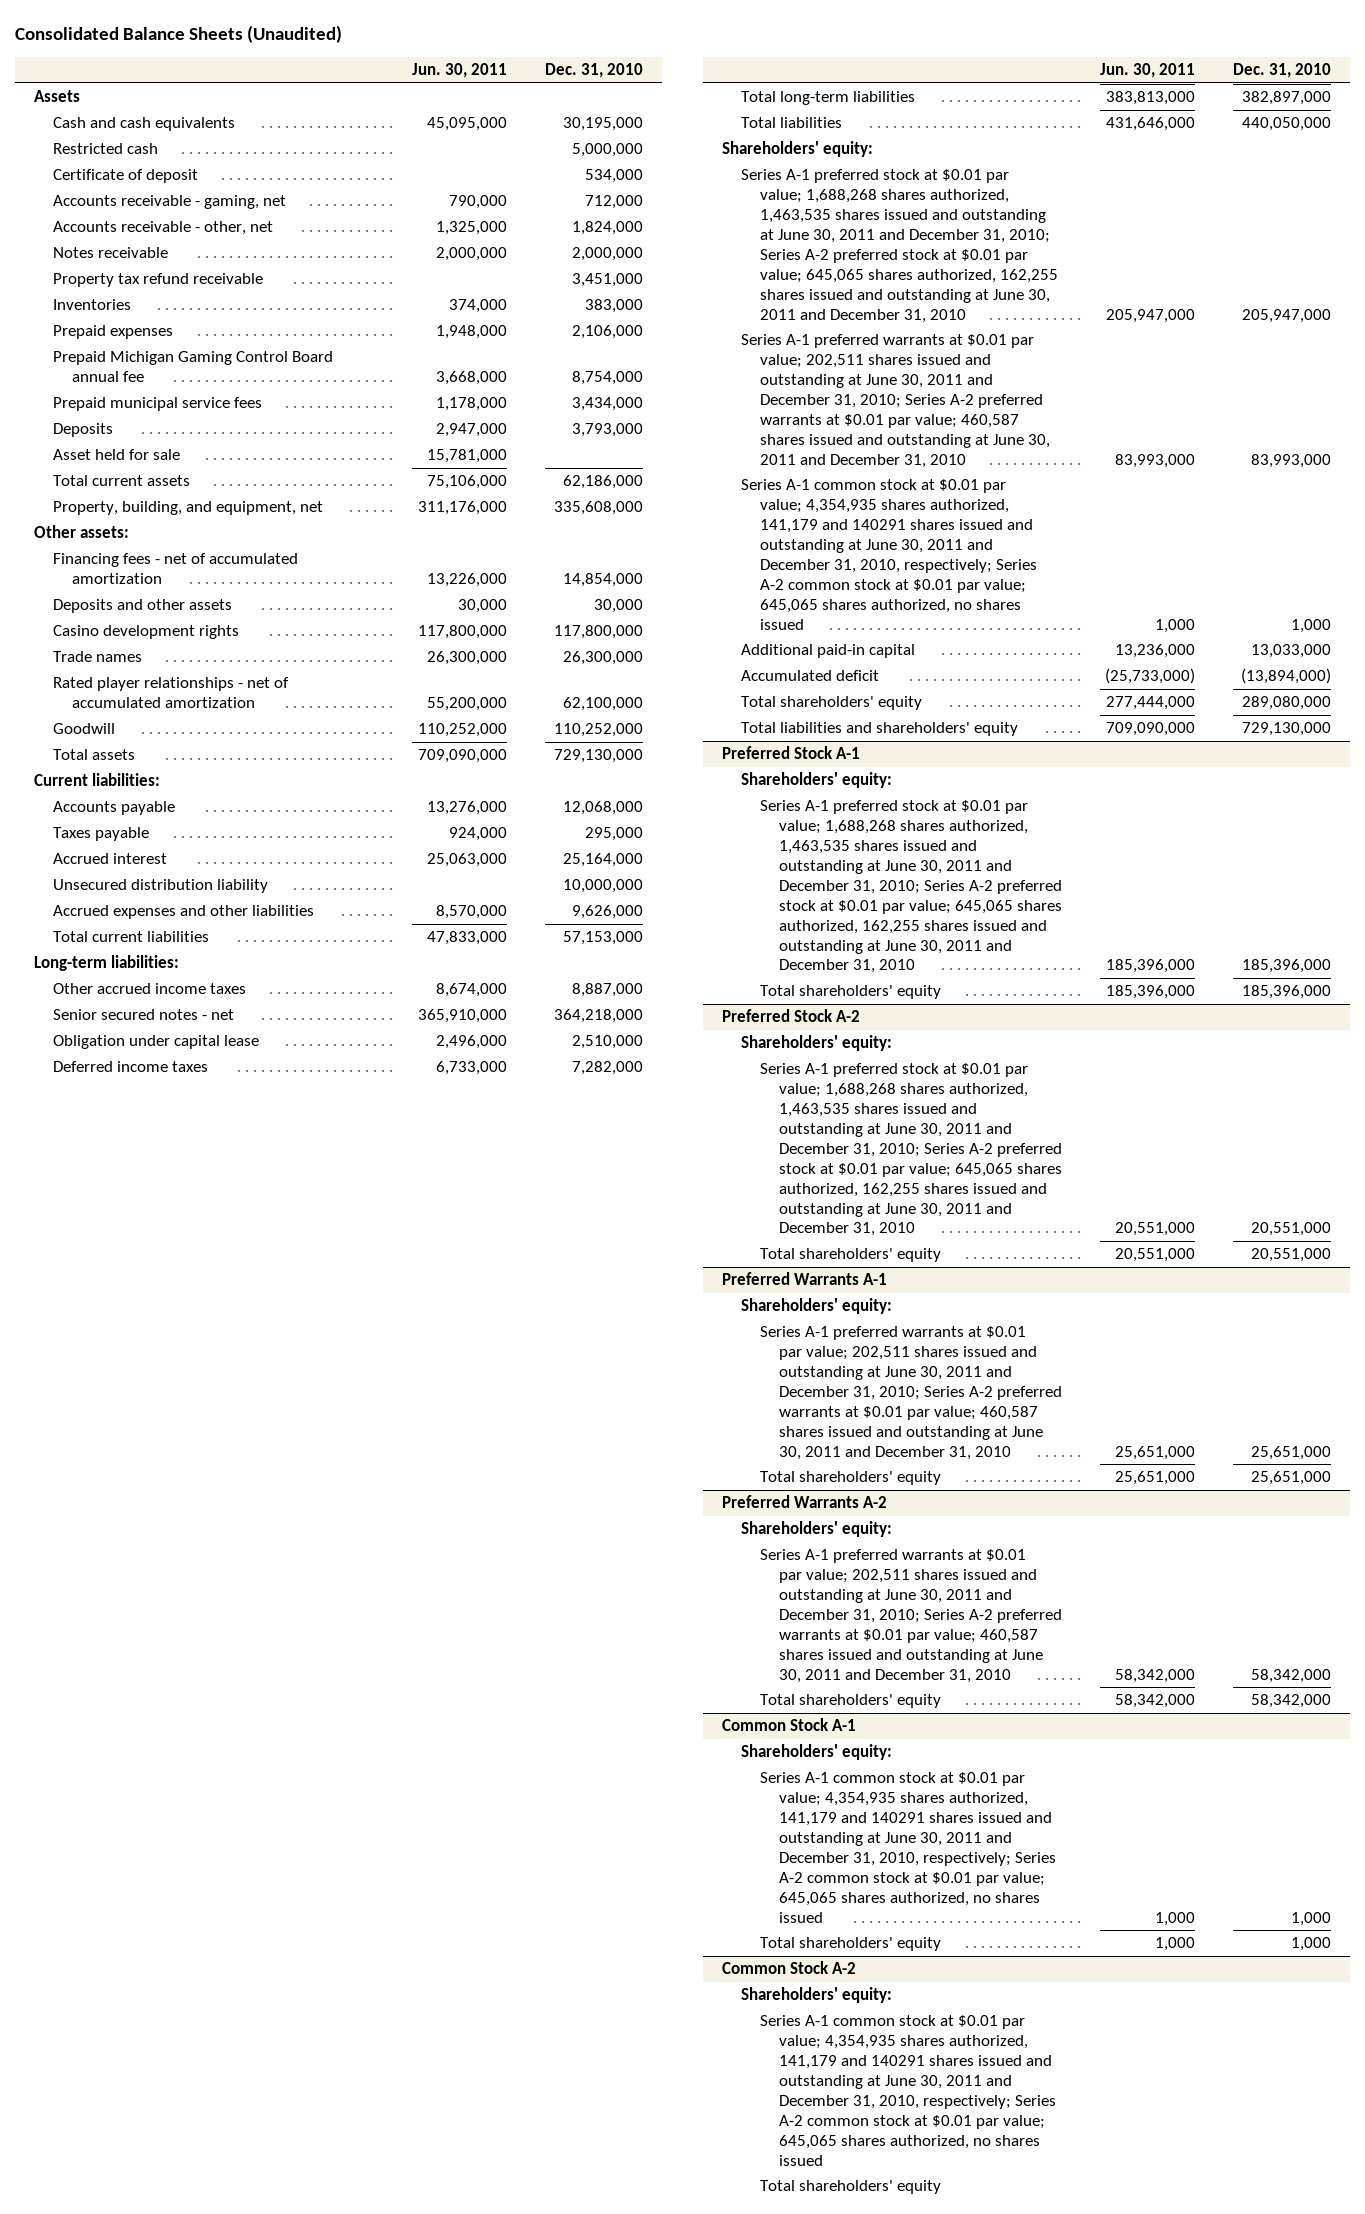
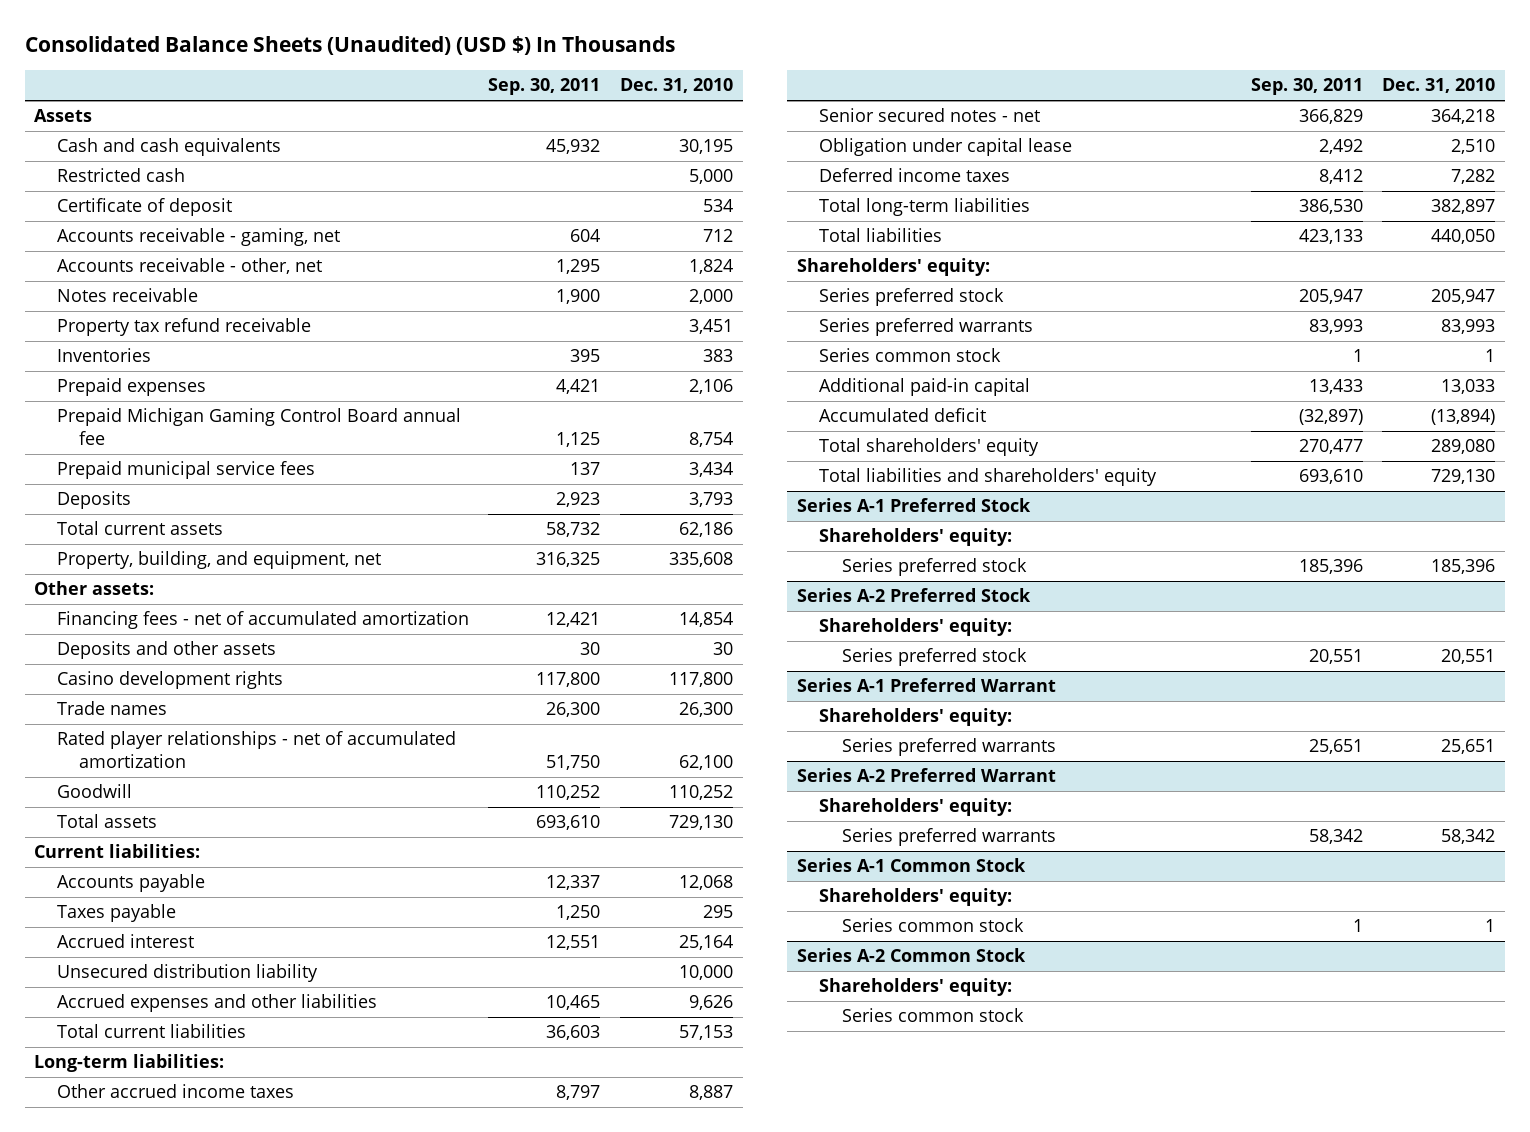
- Consolidated Balance Sheets (Unaudited)
+ Consolidated Balance Sheets (Unaudited) (USD $) In Thousands
- | Jun. 30, 2011 | Dec. 31, 2010
+ | Sep. 30, 2011 | Dec. 31, 2010
- Cash and cash equivalents | 45,095,000 | 30,195,000
- Restricted cash | | 5,000,000
- Certificate of deposit | | 534,000
- Accounts receivable - gaming, net | 790,000 | 712,000
- Accounts receivable - other, net | 1,325,000 | 1,824,000
- Notes receivable | 2,000,000 | 2,000,000
- Property tax refund receivable | | 3,451,000
- Inventories | 374,000 | 383,000
- Prepaid expenses | 1,948,000 | 2,106,000
- Prepaid Michigan Gaming Control Board annual fee | 3,668,000 | 8,754,000
- Prepaid municipal service fees | 1,178,000 | 3,434,000
- Deposits | 2,947,000 | 3,793,000
- Asset held for sale | 15,781,000 |
- Total current assets | 75,106,000 | 62,186,000
- Property, building, and equipment, net | 311,176,000 | 335,608,000
+ Cash and cash equivalents | 45,932 | 30,195
+ Restricted cash | | 5,000
+ Certificate of deposit | | 534
+ Accounts receivable - gaming, net | 604 | 712
+ Accounts receivable - other, net | 1,295 | 1,824
+ Notes receivable | 1,900 | 2,000
+ Property tax refund receivable | | 3,451
+ Inventories | 395 | 383
+ Prepaid expenses | 4,421 | 2,106
+ Prepaid Michigan Gaming Control Board annual fee | 1,125 | 8,754
+ Prepaid municipal service fees | 137 | 3,434
+ Deposits | 2,923 | 3,793
+ Total current assets | 58,732 | 62,186
+ Property, building, and equipment, net | 316,325 | 335,608
- Financing fees - net of accumulated amortization | 13,226,000 | 14,854,000
- Deposits and other assets | 30,000 | 30,000
- Casino development rights | 117,800,000 | 117,800,000
- Trade names | 26,300,000 | 26,300,000
- Rated player relationships - net of accumulated amortization | 55,200,000 | 62,100,000
- Goodwill | 110,252,000 | 110,252,000
- Total assets | 709,090,000 | 729,130,000
+ Financing fees - net of accumulated amortization | 12,421 | 14,854
+ Deposits and other assets | 30 | 30
+ Casino development rights | 117,800 | 117,800
+ Trade names | 26,300 | 26,300
+ Rated player relationships - net of accumulated amortization | 51,750 | 62,100
+ Goodwill | 110,252 | 110,252
+ Total assets | 693,610 | 729,130
- Accounts payable | 13,276,000 | 12,068,000
- Taxes payable | 924,000 | 295,000
- Accrued interest | 25,063,000 | 25,164,000
- Unsecured distribution liability | | 10,000,000
- Accrued expenses and other liabilities | 8,570,000 | 9,626,000
- Total current liabilities | 47,833,000 | 57,153,000
+ Accounts payable | 12,337 | 12,068
+ Taxes payable | 1,250 | 295
+ Accrued interest | 12,551 | 25,164
+ Unsecured distribution liability | | 10,000
+ Accrued expenses and other liabilities | 10,465 | 9,626
+ Total current liabilities | 36,603 | 57,153
- Other accrued income taxes | 8,674,000 | 8,887,000
- Senior secured notes - net | 365,910,000 | 364,218,000
- Obligation under capital lease | 2,496,000 | 2,510,000
- Deferred income taxes | 6,733,000 | 7,282,000
- Total long-term liabilities | 383,813,000 | 382,897,000
- Total liabilities | 431,646,000 | 440,050,000
+ Other accrued income taxes | 8,797 | 8,887
+ Senior secured notes - net | 366,829 | 364,218
+ Obligation under capital lease | 2,492 | 2,510
+ Deferred income taxes | 8,412 | 7,282
+ Total long-term liabilities | 386,530 | 382,897
+ Total liabilities | 423,133 | 440,050
- Series A-1 preferred stock at $0.01 par value; 1,688,268 shares authorized, 1,463,535 shares issued and outstanding at June 30, 2011 and December 31, 2010; Series A-2 preferred stock at $0.01 par value; 645,065 shares authorized, 162,255 shares issued and outstanding at June 30, 2011 and December 31, 2010 | 205,947,000 | 205,947,000
- Series A-1 preferred warrants at $0.01 par value; 202,511 shares issued and outstanding at June 30, 2011 and December 31, 2010; Series A-2 preferred warrants at $0.01 par value; 460,587 shares issued and outstanding at June 30, 2011 and December 31, 2010 | 83,993,000 | 83,993,000
- Series A-1 common stock at $0.01 par value; 4,354,935 shares authorized, 141,179 and 140291 shares issued and outstanding at June 30, 2011 and December 31, 2010, respectively; Series A-2 common stock at $0.01 par value; 645,065 shares authorized, no shares issued | 1,000 | 1,000
- Additional paid-in capital | 13,236,000 | 13,033,000
- Accumulated deficit | (25,733,000) | (13,894,000)
- Total shareholders' equity | 277,444,000 | 289,080,000
- Total liabilities and shareholders' equity | 709,090,000 | 729,130,000
- Preferred Stock A-1
+ Series preferred stock | 205,947 | 205,947
+ Series preferred warrants | 83,993 | 83,993
+ Series common stock | 1 | 1
+ Additional paid-in capital | 13,433 | 13,033
+ Accumulated deficit | (32,897) | (13,894)
+ Total shareholders' equity | 270,477 | 289,080
+ Total liabilities and shareholders' equity | 693,610 | 729,130
+ Series A-1 Preferred Stock
- Series A-1 preferred stock at $0.01 par value; 1,688,268 shares authorized, 1,463,535 shares issued and outstanding at June 30, 2011 and December 31, 2010; Series A-2 preferred stock at $0.01 par value; 645,065 shares authorized, 162,255 shares issued and outstanding at June 30, 2011 and December 31, 2010 | 185,396,000 | 185,396,000
- Total shareholders' equity | 185,396,000 | 185,396,000
- Preferred Stock A-2
+ Series preferred stock | 185,396 | 185,396
+ Series A-2 Preferred Stock
- Series A-1 preferred stock at $0.01 par value; 1,688,268 shares authorized, 1,463,535 shares issued and outstanding at June 30, 2011 and December 31, 2010; Series A-2 preferred stock at $0.01 par value; 645,065 shares authorized, 162,255 shares issued and outstanding at June 30, 2011 and December 31, 2010 | 20,551,000 | 20,551,000
- Total shareholders' equity | 20,551,000 | 20,551,000
- Preferred Warrants A-1
+ Series preferred stock | 20,551 | 20,551
+ Series A-1 Preferred Warrant
- Series A-1 preferred warrants at $0.01 par value; 202,511 shares issued and outstanding at June 30, 2011 and December 31, 2010; Series A-2 preferred warrants at $0.01 par value; 460,587 shares issued and outstanding at June 30, 2011 and December 31, 2010 | 25,651,000 | 25,651,000
- Total shareholders' equity | 25,651,000 | 25,651,000
- Preferred Warrants A-2
+ Series preferred warrants | 25,651 | 25,651
+ Series A-2 Preferred Warrant
- Series A-1 preferred warrants at $0.01 par value; 202,511 shares issued and outstanding at June 30, 2011 and December 31, 2010; Series A-2 preferred warrants at $0.01 par value; 460,587 shares issued and outstanding at June 30, 2011 and December 31, 2010 | 58,342,000 | 58,342,000
- Total shareholders' equity | 58,342,000 | 58,342,000
- Common Stock A-1
+ Series preferred warrants | 58,342 | 58,342
+ Series A-1 Common Stock
- Series A-1 common stock at $0.01 par value; 4,354,935 shares authorized, 141,179 and 140291 shares issued and outstanding at June 30, 2011 and December 31, 2010, respectively; Series A-2 common stock at $0.01 par value; 645,065 shares authorized, no shares issued | 1,000 | 1,000
- Total shareholders' equity | 1,000 | 1,000
- Common Stock A-2
+ Series common stock | 1 | 1
+ Series A-2 Common Stock
- Series A-1 common stock at $0.01 par value; 4,354,935 shares authorized, 141,179 and 140291 shares issued and outstanding at June 30, 2011 and December 31, 2010, respectively; Series A-2 common stock at $0.01 par value; 645,065 shares authorized, no shares issued
- Total shareholders' equity
+ Series common stock

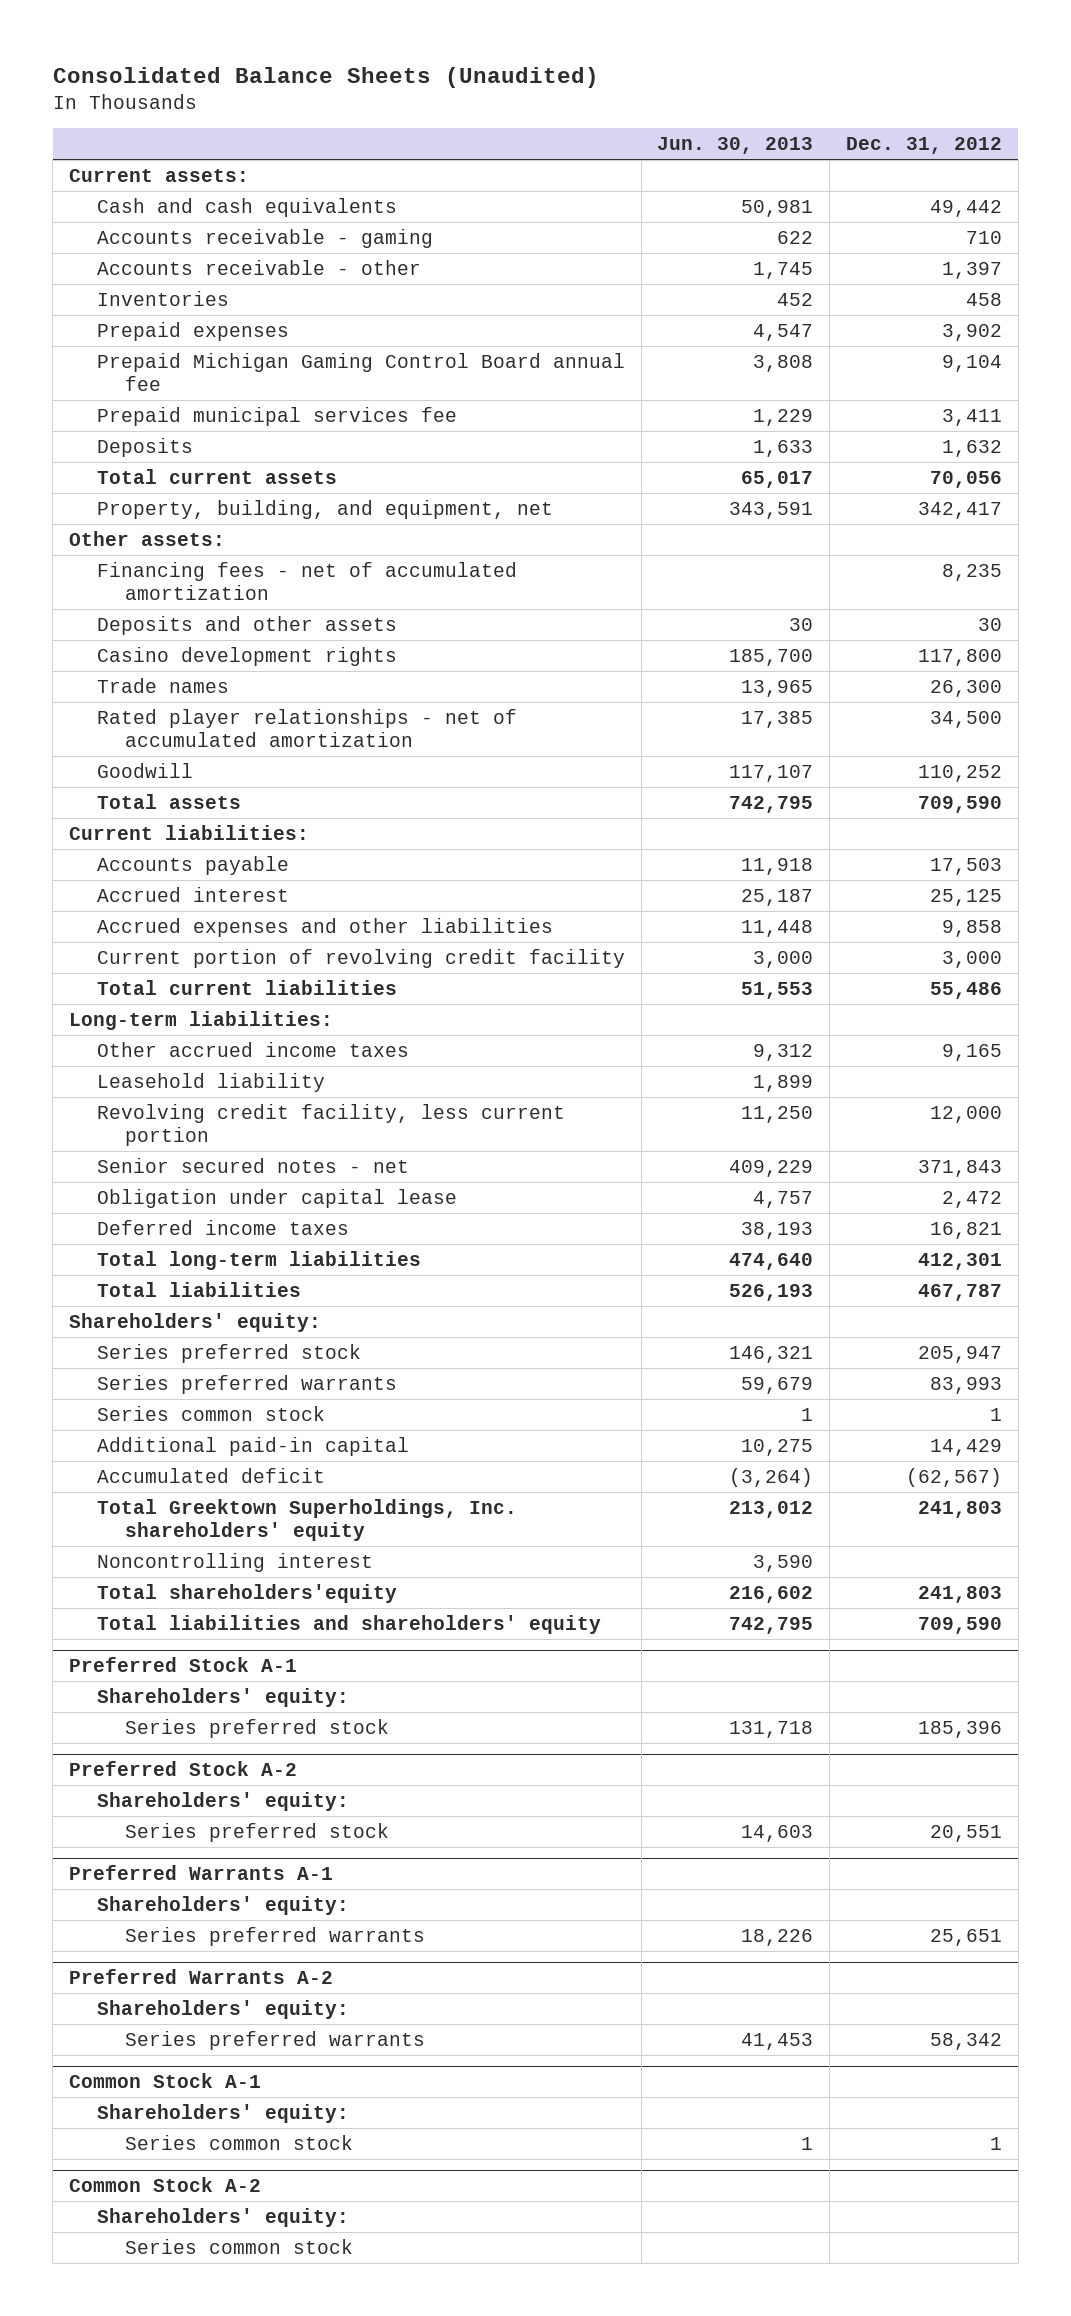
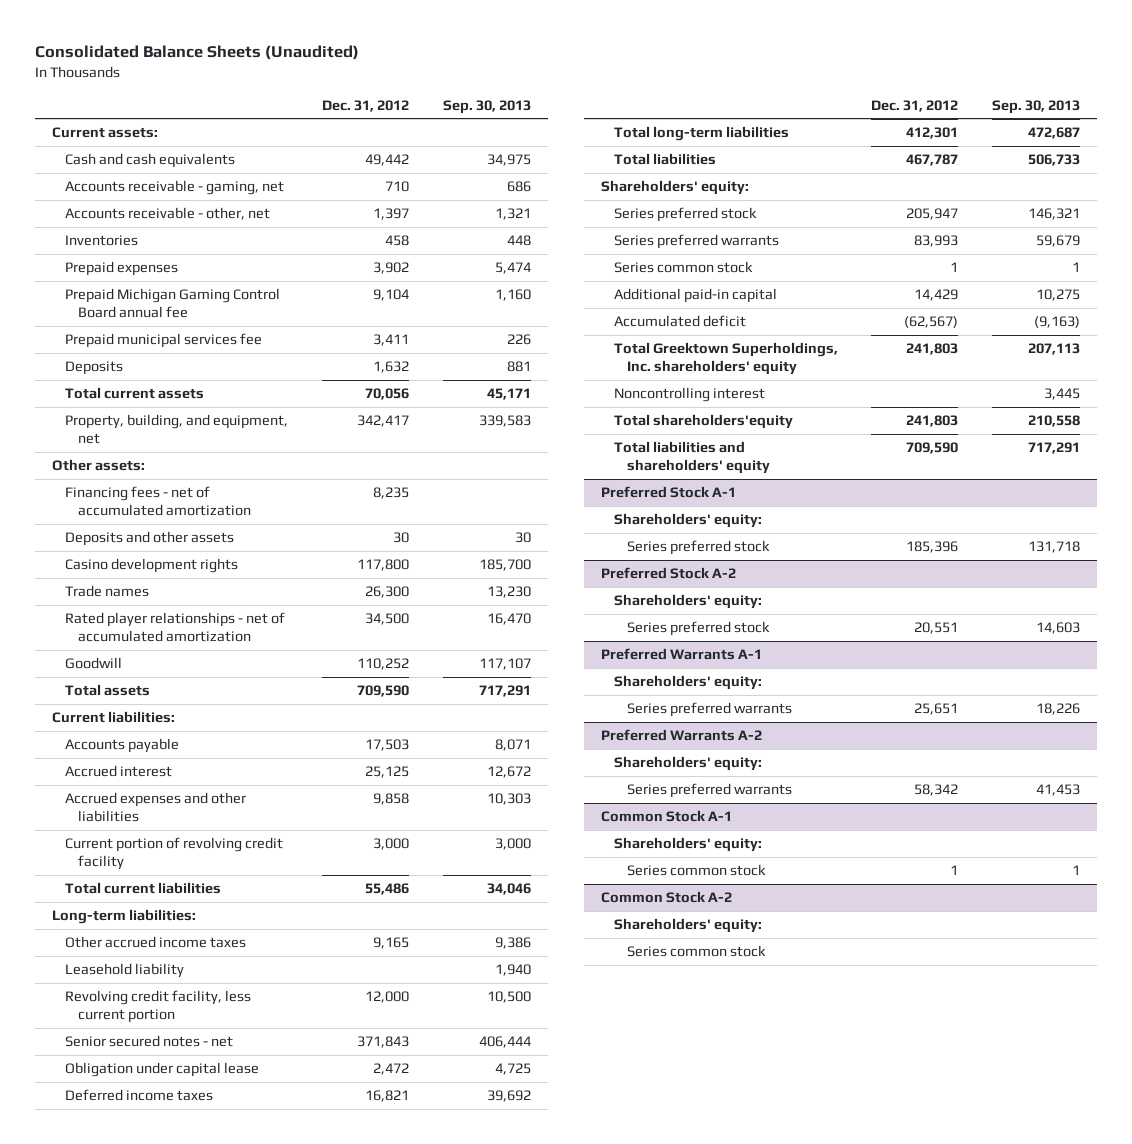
- | Jun. 30, 2013 | Dec. 31, 2012
+ | Dec. 31, 2012 | Sep. 30, 2013
- Accounts receivable - gaming | 622 | 710
- Accounts receivable - other | 1,745 | 1,397
+ Accounts receivable - gaming, net | 710 | 686
+ Accounts receivable - other, net | 1,397 | 1,321

